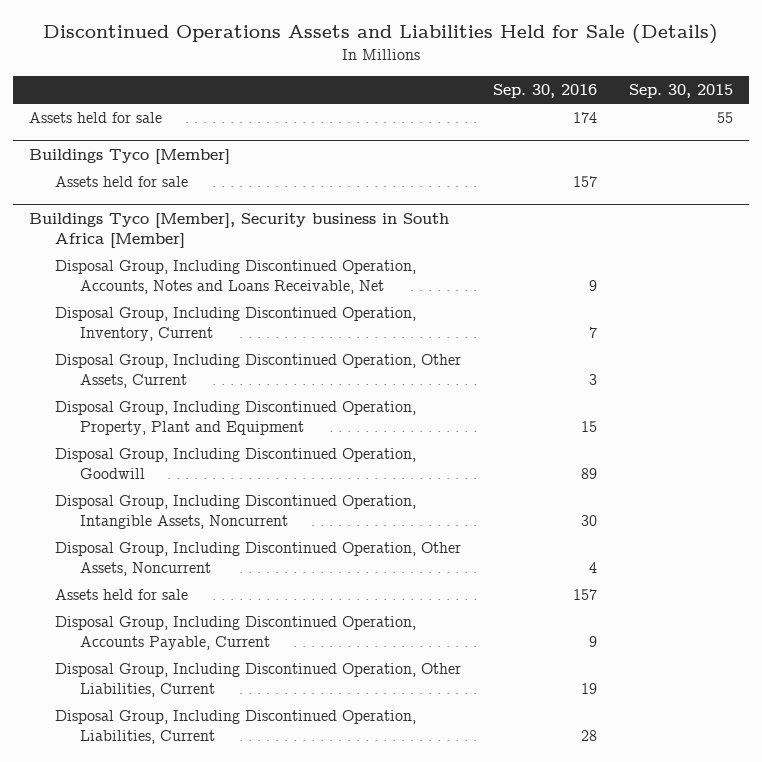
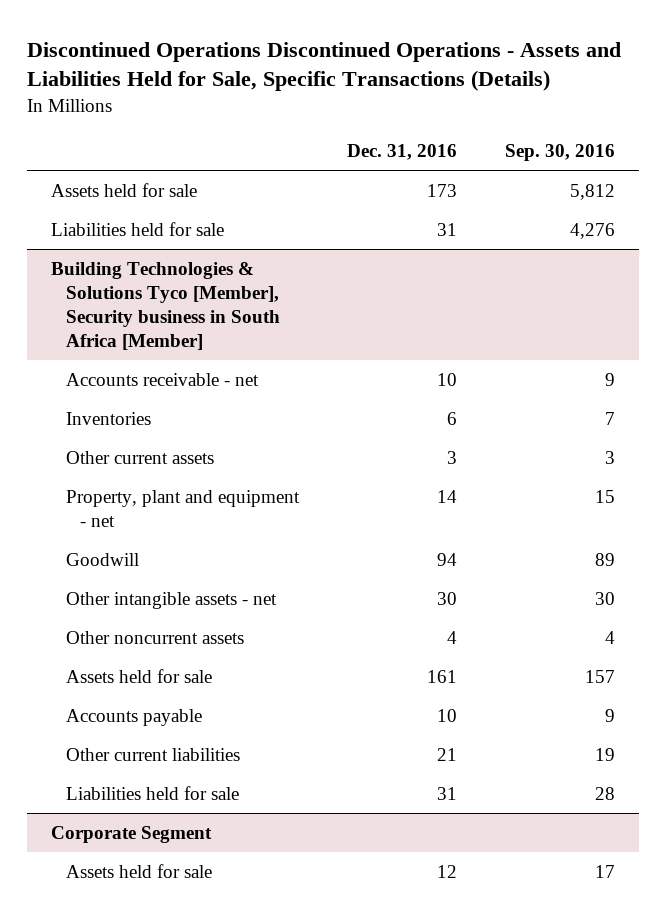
- Discontinued Operations Assets and Liabilities Held for Sale (Details)
+ Discontinued Operations Discontinued Operations - Assets and Liabilities Held for Sale, Specific Transactions (Details)
- | Sep. 30, 2016 | Sep. 30, 2015
+ | Dec. 31, 2016 | Sep. 30, 2016
- Assets held for sale | 174 | 55
- Buildings Tyco [Member]
- Assets held for sale | 157 |
- Buildings Tyco [Member], Security business in South Africa [Member]
- Disposal Group, Including Discontinued Operation, Accounts, Notes and Loans Receivable, Net | 9 |
- Disposal Group, Including Discontinued Operation, Inventory, Current | 7 |
- Disposal Group, Including Discontinued Operation, Other Assets, Current | 3 |
- Disposal Group, Including Discontinued Operation, Property, Plant and Equipment | 15 |
- Disposal Group, Including Discontinued Operation, Goodwill | 89 |
- Disposal Group, Including Discontinued Operation, Intangible Assets, Noncurrent | 30 |
- Disposal Group, Including Discontinued Operation, Other Assets, Noncurrent | 4 |
+ Assets held for sale | 173 | 5,812
+ Liabilities held for sale | 31 | 4,276
+ Building Technologies & Solutions Tyco [Member], Security business in South Africa [Member]
+ Accounts receivable - net | 10 | 9
+ Inventories | 6 | 7
+ Other current assets | 3 | 3
+ Property, plant and equipment - net | 14 | 15
+ Goodwill | 94 | 89
+ Other intangible assets - net | 30 | 30
+ Other noncurrent assets | 4 | 4
- Disposal Group, Including Discontinued Operation, Accounts Payable, Current | 9 |
- Disposal Group, Including Discontinued Operation, Other Liabilities, Current | 19 |
- Disposal Group, Including Discontinued Operation, Liabilities, Current | 28 |
+ Accounts payable | 10 | 9
+ Other current liabilities | 21 | 19
+ Liabilities held for sale | 31 | 28
+ Corporate Segment
+ Assets held for sale | 12 | 17

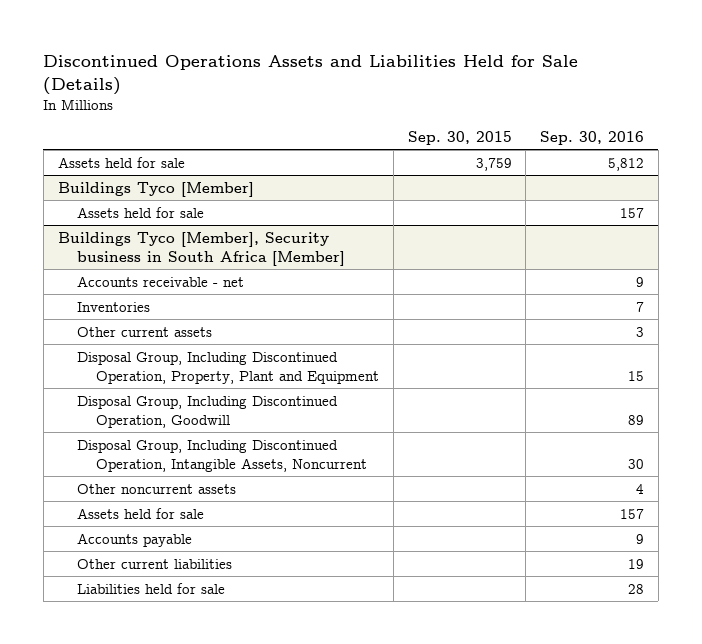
- Discontinued Operations Discontinued Operations - Assets and Liabilities Held for Sale, Specific Transactions (Details)
+ Discontinued Operations Assets and Liabilities Held for Sale (Details)
- | Dec. 31, 2016 | Sep. 30, 2016
+ | Sep. 30, 2015 | Sep. 30, 2016
- Liabilities held for sale | 31 | 4,276
- Building Technologies & Solutions Tyco [Member], Security business in South Africa [Member]
+ Buildings Tyco [Member]
+ Assets held for sale | | 157
+ Buildings Tyco [Member], Security business in South Africa [Member]
- Property, plant and equipment - net | 14 | 15
- Goodwill | 94 | 89
- Other intangible assets - net | 30 | 30
+ Disposal Group, Including Discontinued Operation, Property, Plant and Equipment | | 15
+ Disposal Group, Including Discontinued Operation, Goodwill | | 89
+ Disposal Group, Including Discontinued Operation, Intangible Assets, Noncurrent | | 30
- Corporate Segment
- Assets held for sale | 12 | 17

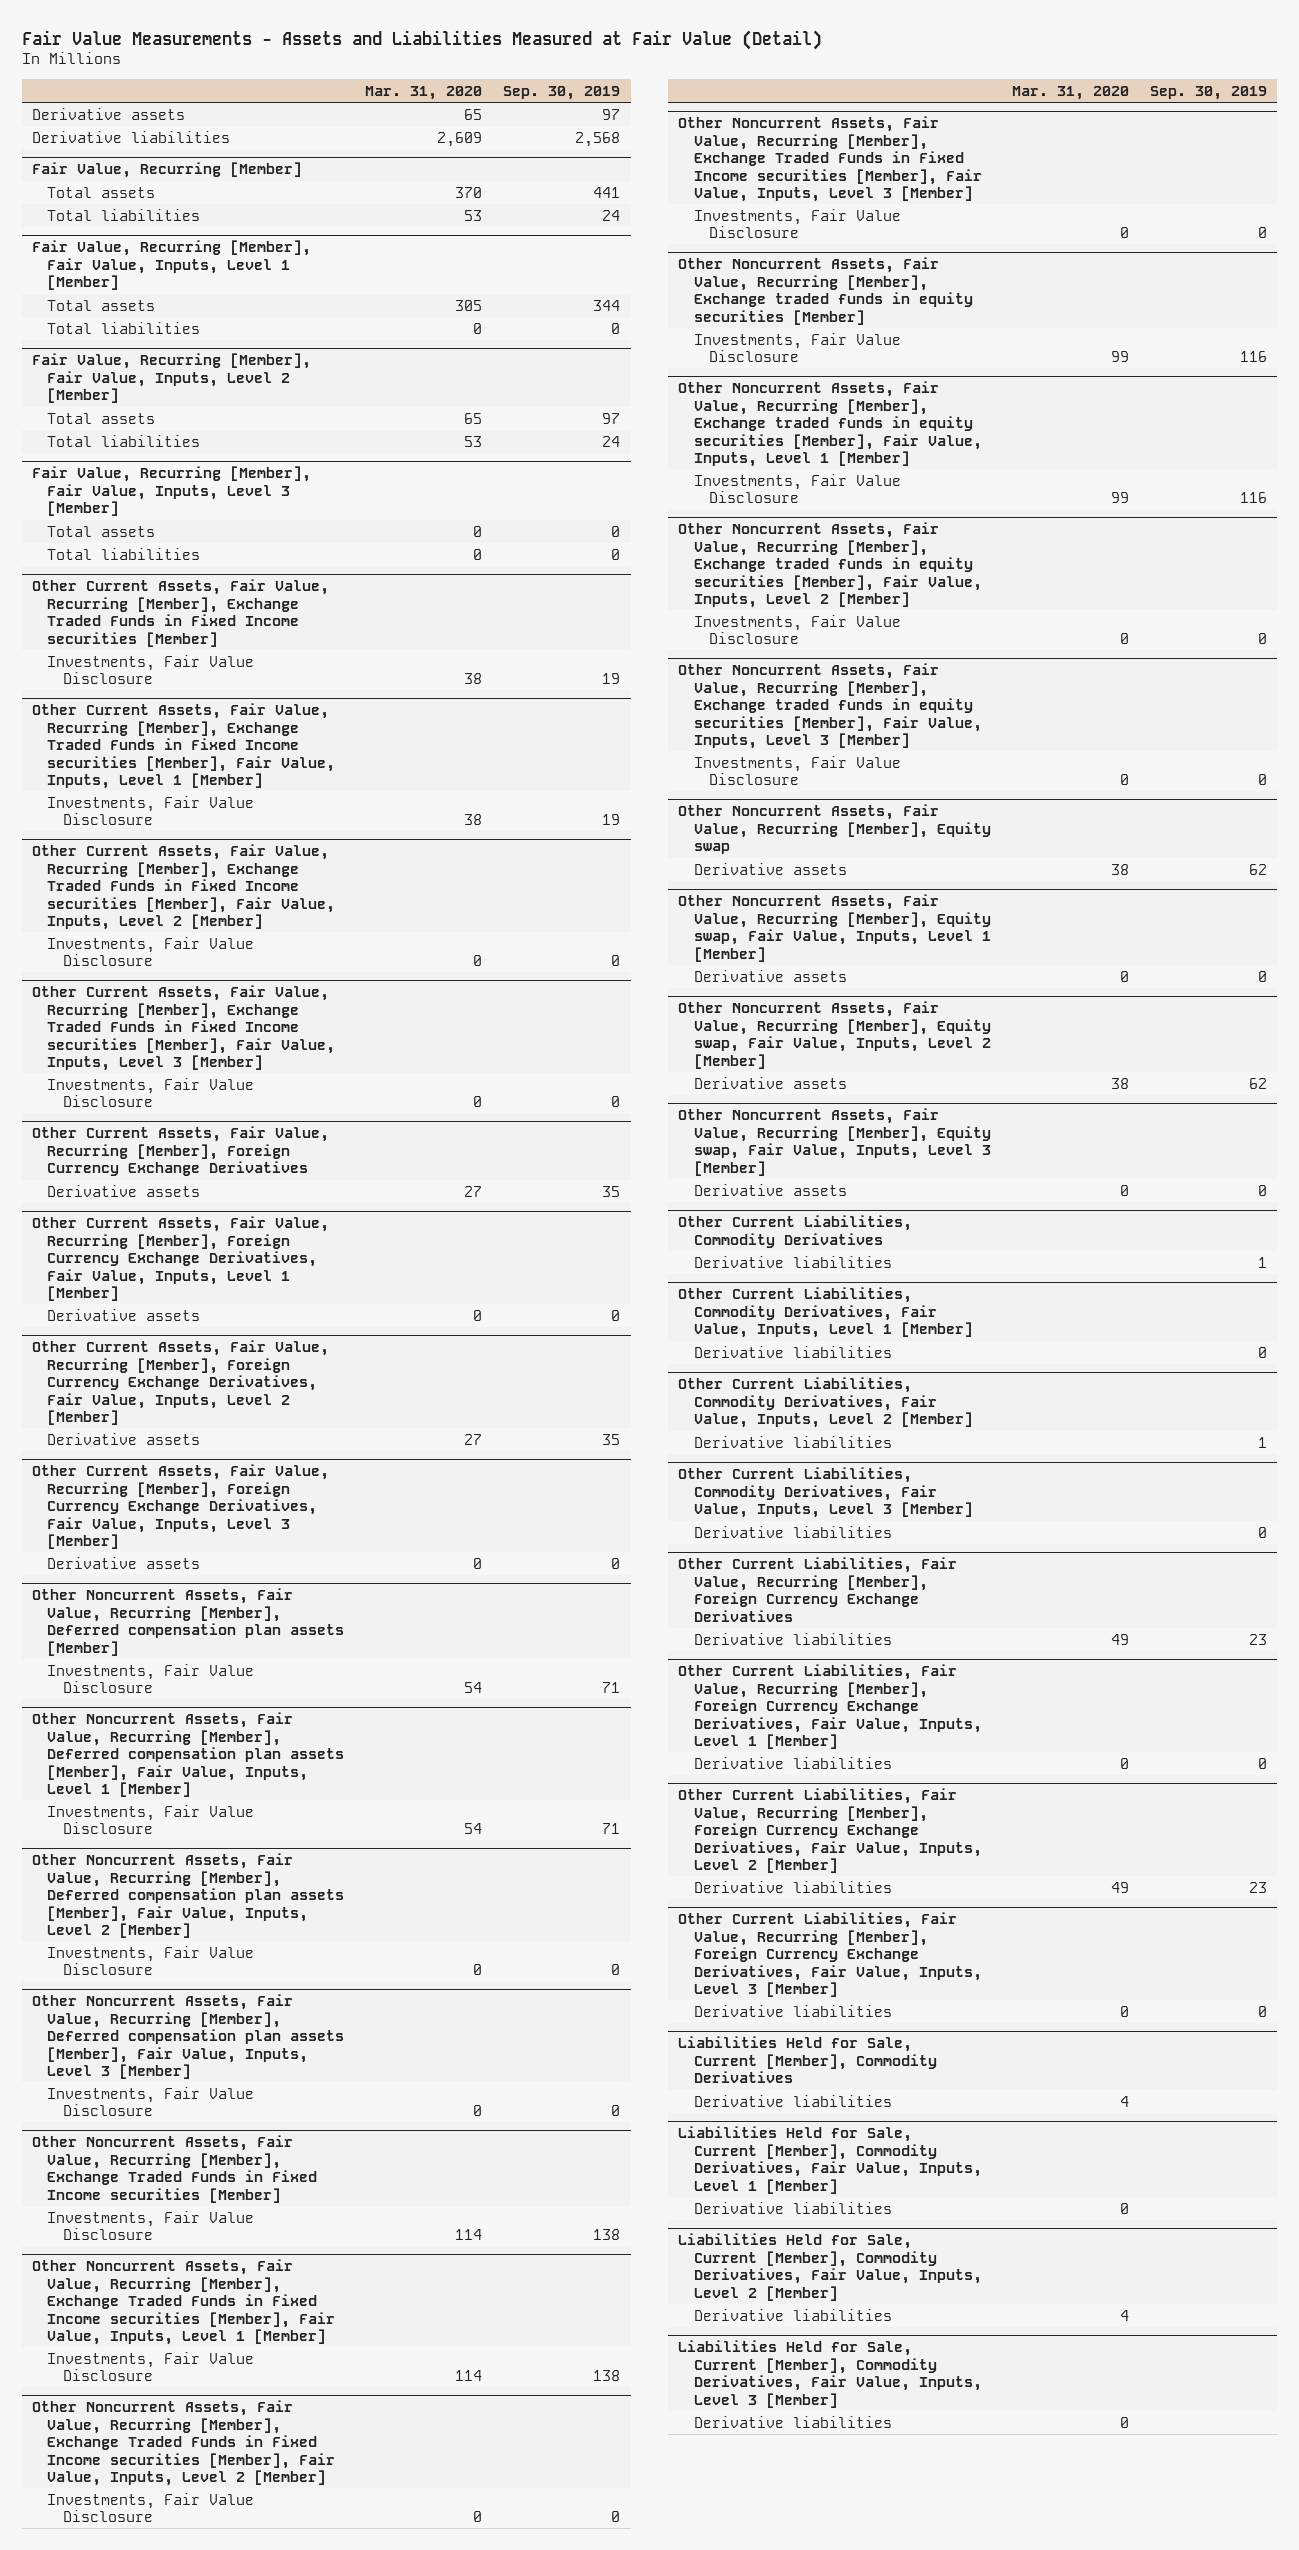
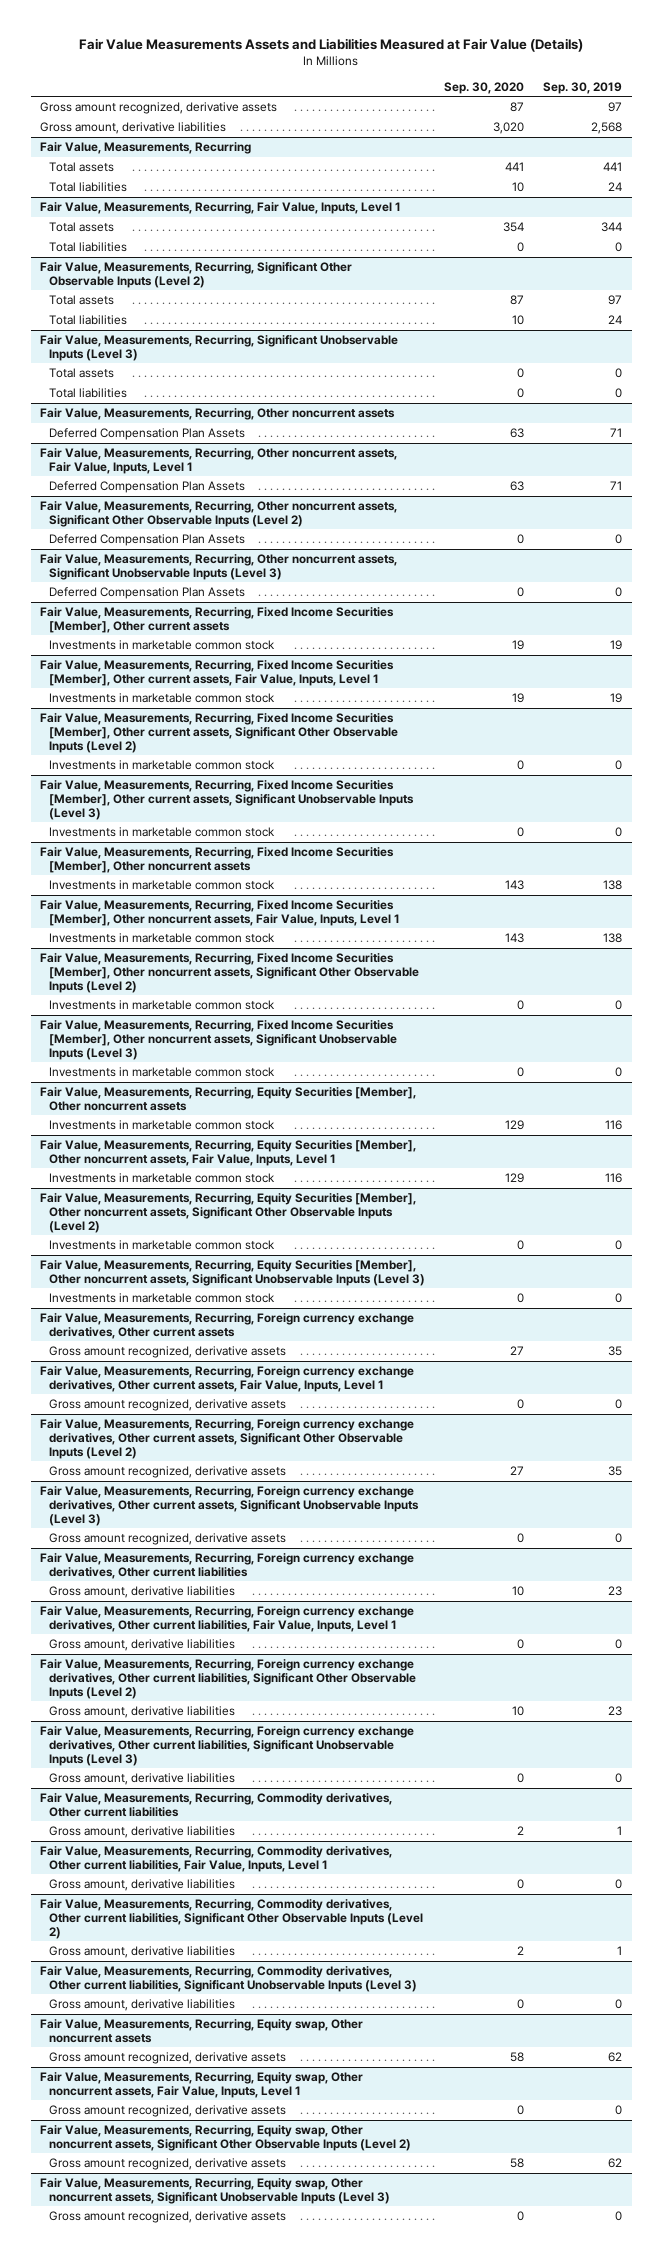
- Fair Value Measurements - Assets and Liabilities Measured at Fair Value (Detail)
+ Fair Value Measurements Assets and Liabilities Measured at Fair Value (Details)
- | Mar. 31, 2020 | Sep. 30, 2019
+ | Sep. 30, 2020 | Sep. 30, 2019
- Derivative assets | 65 | 97
- Derivative liabilities | 2,609 | 2,568
- Fair Value, Recurring [Member]
+ Gross amount recognized, derivative assets | 87 | 97
+ Gross amount, derivative liabilities | 3,020 | 2,568
+ Fair Value, Measurements, Recurring
- Fair Value, Recurring [Member], Fair Value, Inputs, Level 1 [Member]
+ Fair Value, Measurements, Recurring, Fair Value, Inputs, Level 1
- Fair Value, Recurring [Member], Fair Value, Inputs, Level 2 [Member]
+ Fair Value, Measurements, Recurring, Significant Other Observable Inputs (Level 2)
- Fair Value, Recurring [Member], Fair Value, Inputs, Level 3 [Member]
+ Fair Value, Measurements, Recurring, Significant Unobservable Inputs (Level 3)
- Other Current Assets, Fair Value, Recurring [Member], Exchange Traded Funds in Fixed Income securities [Member]
- Investments, Fair Value Disclosure | 38 | 19
- Other Current Assets, Fair Value, Recurring [Member], Exchange Traded Funds in Fixed Income securities [Member], Fair Value, Inputs, Level 1 [Member]
- Investments, Fair Value Disclosure | 38 | 19
- Other Current Assets, Fair Value, Recurring [Member], Exchange Traded Funds in Fixed Income securities [Member], Fair Value, Inputs, Level 2 [Member]
- Investments, Fair Value Disclosure | 0 | 0
- Other Current Assets, Fair Value, Recurring [Member], Exchange Traded Funds in Fixed Income securities [Member], Fair Value, Inputs, Level 3 [Member]
- Investments, Fair Value Disclosure | 0 | 0
- Other Current Assets, Fair Value, Recurring [Member], Foreign Currency Exchange Derivatives
- Derivative assets | 27 | 35
- Other Current Assets, Fair Value, Recurring [Member], Foreign Currency Exchange Derivatives, Fair Value, Inputs, Level 1 [Member]
- Derivative assets | 0 | 0
- Other Current Assets, Fair Value, Recurring [Member], Foreign Currency Exchange Derivatives, Fair Value, Inputs, Level 2 [Member]
- Derivative assets | 27 | 35
- Other Current Assets, Fair Value, Recurring [Member], Foreign Currency Exchange Derivatives, Fair Value, Inputs, Level 3 [Member]
- Derivative assets | 0 | 0
- Other Noncurrent Assets, Fair Value, Recurring [Member], Deferred compensation plan assets [Member]
- Investments, Fair Value Disclosure | 54 | 71
- Other Noncurrent Assets, Fair Value, Recurring [Member], Deferred compensation plan assets [Member], Fair Value, Inputs, Level 1 [Member]
- Investments, Fair Value Disclosure | 54 | 71
- Other Noncurrent Assets, Fair Value, Recurring [Member], Deferred compensation plan assets [Member], Fair Value, Inputs, Level 2 [Member]
- Investments, Fair Value Disclosure | 0 | 0
- Other Noncurrent Assets, Fair Value, Recurring [Member], Deferred compensation plan assets [Member], Fair Value, Inputs, Level 3 [Member]
- Investments, Fair Value Disclosure | 0 | 0
- Other Noncurrent Assets, Fair Value, Recurring [Member], Exchange Traded Funds in Fixed Income securities [Member]
- Investments, Fair Value Disclosure | 114 | 138
- Other Noncurrent Assets, Fair Value, Recurring [Member], Exchange Traded Funds in Fixed Income securities [Member], Fair Value, Inputs, Level 1 [Member]
- Investments, Fair Value Disclosure | 114 | 138
- Other Noncurrent Assets, Fair Value, Recurring [Member], Exchange Traded Funds in Fixed Income securities [Member], Fair Value, Inputs, Level 2 [Member]
- Investments, Fair Value Disclosure | 0 | 0
- Other Noncurrent Assets, Fair Value, Recurring [Member], Exchange Traded Funds in Fixed Income securities [Member], Fair Value, Inputs, Level 3 [Member]
- Investments, Fair Value Disclosure | 0 | 0
- Other Noncurrent Assets, Fair Value, Recurring [Member], Exchange traded funds in equity securities [Member]
- Investments, Fair Value Disclosure | 99 | 116
- Other Noncurrent Assets, Fair Value, Recurring [Member], Exchange traded funds in equity securities [Member], Fair Value, Inputs, Level 1 [Member]
- Investments, Fair Value Disclosure | 99 | 116
- Other Noncurrent Assets, Fair Value, Recurring [Member], Exchange traded funds in equity securities [Member], Fair Value, Inputs, Level 2 [Member]
- Investments, Fair Value Disclosure | 0 | 0
- Other Noncurrent Assets, Fair Value, Recurring [Member], Exchange traded funds in equity securities [Member], Fair Value, Inputs, Level 3 [Member]
- Investments, Fair Value Disclosure | 0 | 0
- Other Noncurrent Assets, Fair Value, Recurring [Member], Equity swap
- Derivative assets | 38 | 62
- Other Noncurrent Assets, Fair Value, Recurring [Member], Equity swap, Fair Value, Inputs, Level 1 [Member]
- Derivative assets | 0 | 0
- Other Noncurrent Assets, Fair Value, Recurring [Member], Equity swap, Fair Value, Inputs, Level 2 [Member]
- Derivative assets | 38 | 62
- Other Noncurrent Assets, Fair Value, Recurring [Member], Equity swap, Fair Value, Inputs, Level 3 [Member]
- Derivative assets | 0 | 0
- Other Current Liabilities, Commodity Derivatives
- Derivative liabilities | | 1
- Other Current Liabilities, Commodity Derivatives, Fair Value, Inputs, Level 1 [Member]
- Derivative liabilities | | 0
- Other Current Liabilities, Commodity Derivatives, Fair Value, Inputs, Level 2 [Member]
- Derivative liabilities | | 1
- Other Current Liabilities, Commodity Derivatives, Fair Value, Inputs, Level 3 [Member]
- Derivative liabilities | | 0
- Other Current Liabilities, Fair Value, Recurring [Member], Foreign Currency Exchange Derivatives
- Derivative liabilities | 49 | 23
- Other Current Liabilities, Fair Value, Recurring [Member], Foreign Currency Exchange Derivatives, Fair Value, Inputs, Level 1 [Member]
- Derivative liabilities | 0 | 0
- Other Current Liabilities, Fair Value, Recurring [Member], Foreign Currency Exchange Derivatives, Fair Value, Inputs, Level 2 [Member]
- Derivative liabilities | 49 | 23
- Other Current Liabilities, Fair Value, Recurring [Member], Foreign Currency Exchange Derivatives, Fair Value, Inputs, Level 3 [Member]
- Derivative liabilities | 0 | 0
- Liabilities Held for Sale, Current [Member], Commodity Derivatives
- Derivative liabilities | 4 |
- Liabilities Held for Sale, Current [Member], Commodity Derivatives, Fair Value, Inputs, Level 1 [Member]
- Derivative liabilities | 0 |
- Liabilities Held for Sale, Current [Member], Commodity Derivatives, Fair Value, Inputs, Level 2 [Member]
- Derivative liabilities | 4 |
- Liabilities Held for Sale, Current [Member], Commodity Derivatives, Fair Value, Inputs, Level 3 [Member]
- Derivative liabilities | 0 |
+ Fair Value, Measurements, Recurring, Other noncurrent assets
+ Deferred Compensation Plan Assets | 63 | 71
+ Fair Value, Measurements, Recurring, Other noncurrent assets, Fair Value, Inputs, Level 1
+ Deferred Compensation Plan Assets | 63 | 71
+ Fair Value, Measurements, Recurring, Other noncurrent assets, Significant Other Observable Inputs (Level 2)
+ Deferred Compensation Plan Assets | 0 | 0
+ Fair Value, Measurements, Recurring, Other noncurrent assets, Significant Unobservable Inputs (Level 3)
+ Deferred Compensation Plan Assets | 0 | 0
+ Fair Value, Measurements, Recurring, Fixed Income Securities [Member], Other current assets
+ Investments in marketable common stock | 19 | 19
+ Fair Value, Measurements, Recurring, Fixed Income Securities [Member], Other current assets, Fair Value, Inputs, Level 1
+ Investments in marketable common stock | 19 | 19
+ Fair Value, Measurements, Recurring, Fixed Income Securities [Member], Other current assets, Significant Other Observable Inputs (Level 2)
+ Investments in marketable common stock | 0 | 0
+ Fair Value, Measurements, Recurring, Fixed Income Securities [Member], Other current assets, Significant Unobservable Inputs (Level 3)
+ Investments in marketable common stock | 0 | 0
+ Fair Value, Measurements, Recurring, Fixed Income Securities [Member], Other noncurrent assets
+ Investments in marketable common stock | 143 | 138
+ Fair Value, Measurements, Recurring, Fixed Income Securities [Member], Other noncurrent assets, Fair Value, Inputs, Level 1
+ Investments in marketable common stock | 143 | 138
+ Fair Value, Measurements, Recurring, Fixed Income Securities [Member], Other noncurrent assets, Significant Other Observable Inputs (Level 2)
+ Investments in marketable common stock | 0 | 0
+ Fair Value, Measurements, Recurring, Fixed Income Securities [Member], Other noncurrent assets, Significant Unobservable Inputs (Level 3)
+ Investments in marketable common stock | 0 | 0
+ Fair Value, Measurements, Recurring, Equity Securities [Member], Other noncurrent assets
+ Investments in marketable common stock | 129 | 116
+ Fair Value, Measurements, Recurring, Equity Securities [Member], Other noncurrent assets, Fair Value, Inputs, Level 1
+ Investments in marketable common stock | 129 | 116
+ Fair Value, Measurements, Recurring, Equity Securities [Member], Other noncurrent assets, Significant Other Observable Inputs (Level 2)
+ Investments in marketable common stock | 0 | 0
+ Fair Value, Measurements, Recurring, Equity Securities [Member], Other noncurrent assets, Significant Unobservable Inputs (Level 3)
+ Investments in marketable common stock | 0 | 0
+ Fair Value, Measurements, Recurring, Foreign currency exchange derivatives, Other current assets
+ Gross amount recognized, derivative assets | 27 | 35
+ Fair Value, Measurements, Recurring, Foreign currency exchange derivatives, Other current assets, Fair Value, Inputs, Level 1
+ Gross amount recognized, derivative assets | 0 | 0
+ Fair Value, Measurements, Recurring, Foreign currency exchange derivatives, Other current assets, Significant Other Observable Inputs (Level 2)
+ Gross amount recognized, derivative assets | 27 | 35
+ Fair Value, Measurements, Recurring, Foreign currency exchange derivatives, Other current assets, Significant Unobservable Inputs (Level 3)
+ Gross amount recognized, derivative assets | 0 | 0
+ Fair Value, Measurements, Recurring, Foreign currency exchange derivatives, Other current liabilities
+ Gross amount, derivative liabilities | 10 | 23
+ Fair Value, Measurements, Recurring, Foreign currency exchange derivatives, Other current liabilities, Fair Value, Inputs, Level 1
+ Gross amount, derivative liabilities | 0 | 0
+ Fair Value, Measurements, Recurring, Foreign currency exchange derivatives, Other current liabilities, Significant Other Observable Inputs (Level 2)
+ Gross amount, derivative liabilities | 10 | 23
+ Fair Value, Measurements, Recurring, Foreign currency exchange derivatives, Other current liabilities, Significant Unobservable Inputs (Level 3)
+ Gross amount, derivative liabilities | 0 | 0
+ Fair Value, Measurements, Recurring, Commodity derivatives, Other current liabilities
+ Gross amount, derivative liabilities | 2 | 1
+ Fair Value, Measurements, Recurring, Commodity derivatives, Other current liabilities, Fair Value, Inputs, Level 1
+ Gross amount, derivative liabilities | 0 | 0
+ Fair Value, Measurements, Recurring, Commodity derivatives, Other current liabilities, Significant Other Observable Inputs (Level 2)
+ Gross amount, derivative liabilities | 2 | 1
+ Fair Value, Measurements, Recurring, Commodity derivatives, Other current liabilities, Significant Unobservable Inputs (Level 3)
+ Gross amount, derivative liabilities | 0 | 0
+ Fair Value, Measurements, Recurring, Equity swap, Other noncurrent assets
+ Gross amount recognized, derivative assets | 58 | 62
+ Fair Value, Measurements, Recurring, Equity swap, Other noncurrent assets, Fair Value, Inputs, Level 1
+ Gross amount recognized, derivative assets | 0 | 0
+ Fair Value, Measurements, Recurring, Equity swap, Other noncurrent assets, Significant Other Observable Inputs (Level 2)
+ Gross amount recognized, derivative assets | 58 | 62
+ Fair Value, Measurements, Recurring, Equity swap, Other noncurrent assets, Significant Unobservable Inputs (Level 3)
+ Gross amount recognized, derivative assets | 0 | 0

